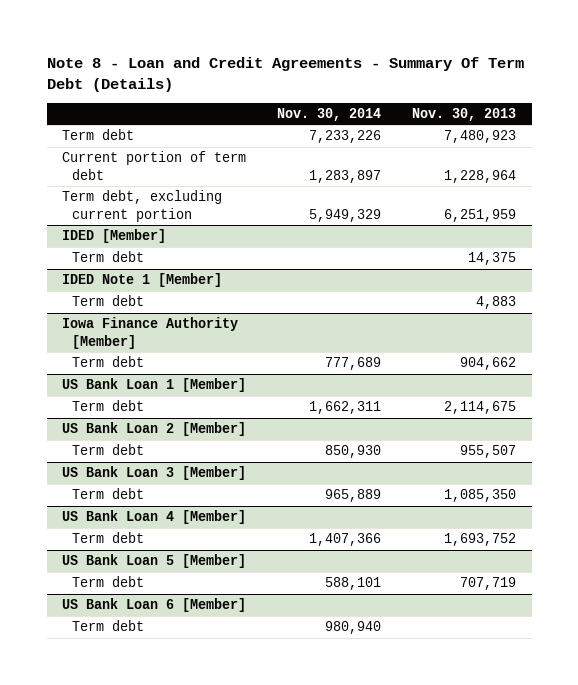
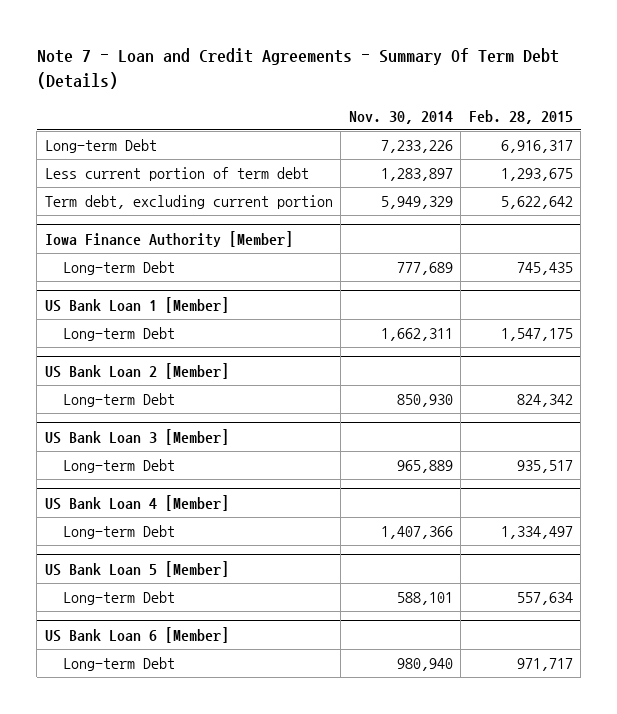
- Note 8 - Loan and Credit Agreements - Summary Of Term Debt (Details)
+ Note 7 - Loan and Credit Agreements - Summary Of Term Debt (Details)
- | Nov. 30, 2014 | Nov. 30, 2013
+ | Nov. 30, 2014 | Feb. 28, 2015
- Term debt | 7,233,226 | 7,480,923
- Current portion of term debt | 1,283,897 | 1,228,964
+ Long-term Debt | 7,233,226 | 6,916,317
+ Less current portion of term debt | 1,283,897 | 1,293,675
- IDED [Member]
- Term debt | | 14,375
- IDED Note 1 [Member]
- Term debt | | 4,883
@ Iowa Finance Authority [Member]
- Term debt | 777,689 | 904,662
+ Long-term Debt | 777,689 | 745,435
@ US Bank Loan 1 [Member]
- Term debt | 1,662,311 | 2,114,675
+ Long-term Debt | 1,662,311 | 1,547,175
@ US Bank Loan 2 [Member]
- Term debt | 850,930 | 955,507
+ Long-term Debt | 850,930 | 824,342
@ US Bank Loan 3 [Member]
- Term debt | 965,889 | 1,085,350
+ Long-term Debt | 965,889 | 935,517
@ US Bank Loan 4 [Member]
- Term debt | 1,407,366 | 1,693,752
+ Long-term Debt | 1,407,366 | 1,334,497
@ US Bank Loan 5 [Member]
- Term debt | 588,101 | 707,719
+ Long-term Debt | 588,101 | 557,634
@ US Bank Loan 6 [Member]
- Term debt | 980,940 |
+ Long-term Debt | 980,940 | 971,717

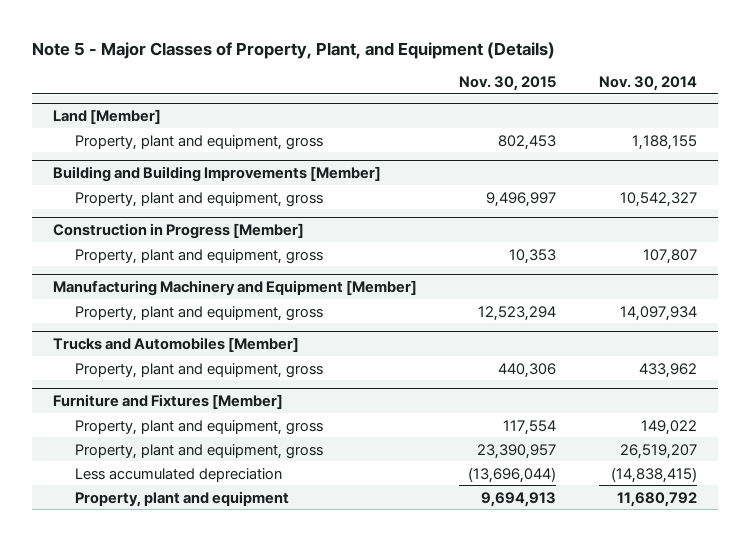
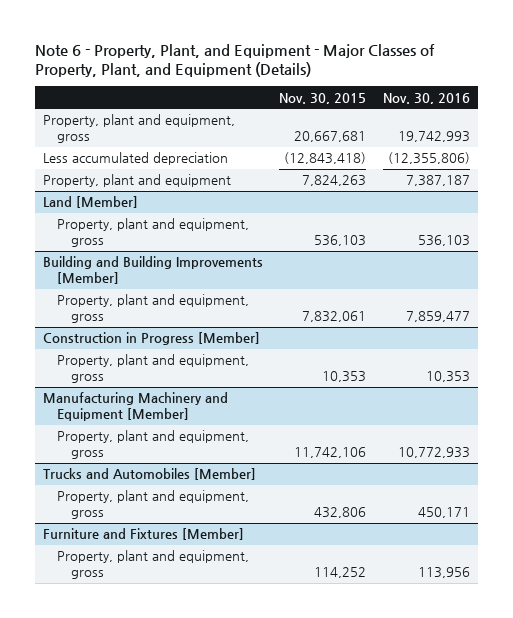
- Note 5 - Major Classes of Property, Plant, and Equipment (Details)
+ Note 6 - Property, Plant, and Equipment - Major Classes of Property, Plant, and Equipment (Details)
- | Nov. 30, 2015 | Nov. 30, 2014
+ | Nov. 30, 2015 | Nov. 30, 2016
+ Property, plant and equipment, gross | 20,667,681 | 19,742,993
+ Less accumulated depreciation | (12,843,418) | (12,355,806)
+ Property, plant and equipment | 7,824,263 | 7,387,187
@ Land [Member]
- Property, plant and equipment, gross | 802,453 | 1,188,155
+ Property, plant and equipment, gross | 536,103 | 536,103
@ Building and Building Improvements [Member]
- Property, plant and equipment, gross | 9,496,997 | 10,542,327
+ Property, plant and equipment, gross | 7,832,061 | 7,859,477
@ Manufacturing Machinery and Equipment [Member]
- Property, plant and equipment, gross | 12,523,294 | 14,097,934
+ Property, plant and equipment, gross | 11,742,106 | 10,772,933
@ Trucks and Automobiles [Member]
- Property, plant and equipment, gross | 440,306 | 433,962
+ Property, plant and equipment, gross | 432,806 | 450,171
@ Furniture and Fixtures [Member]
- Property, plant and equipment, gross | 117,554 | 149,022
- Property, plant and equipment, gross | 23,390,957 | 26,519,207
- Less accumulated depreciation | (13,696,044) | (14,838,415)
- Property, plant and equipment | 9,694,913 | 11,680,792
+ Property, plant and equipment, gross | 114,252 | 113,956

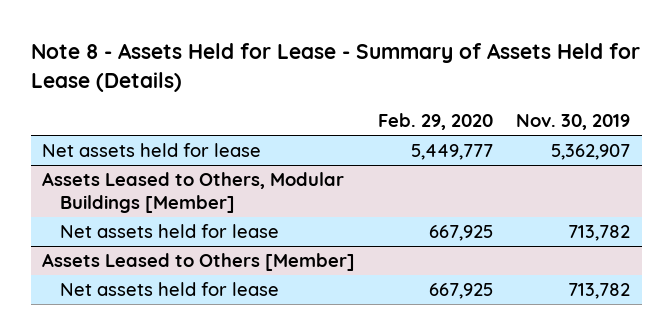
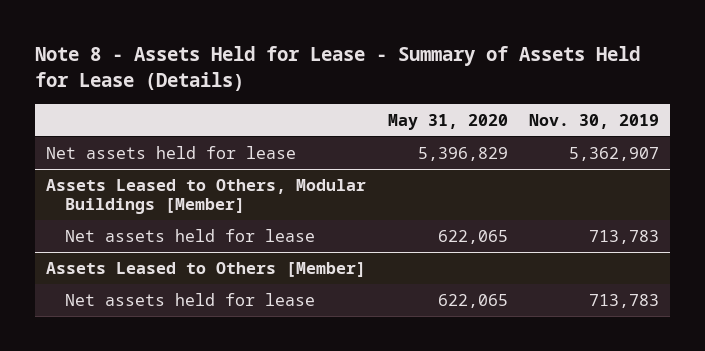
- | Feb. 29, 2020 | Nov. 30, 2019
+ | May 31, 2020 | Nov. 30, 2019
@ Assets Leased to Others, Modular Buildings [Member]
- Net assets held for lease | 667,925 | 713,782
+ Net assets held for lease | 622,065 | 713,783
@ Assets Leased to Others [Member]
- Net assets held for lease | 667,925 | 713,782
+ Net assets held for lease | 622,065 | 713,783

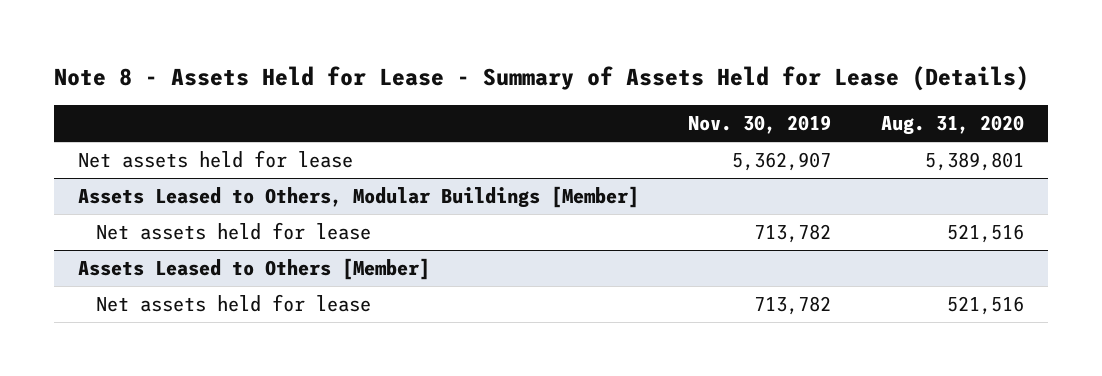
- | May 31, 2020 | Nov. 30, 2019
+ | Nov. 30, 2019 | Aug. 31, 2020
@ Assets Leased to Others, Modular Buildings [Member]
- Net assets held for lease | 622,065 | 713,783
+ Net assets held for lease | 713,782 | 521,516
@ Assets Leased to Others [Member]
- Net assets held for lease | 622,065 | 713,783
+ Net assets held for lease | 713,782 | 521,516

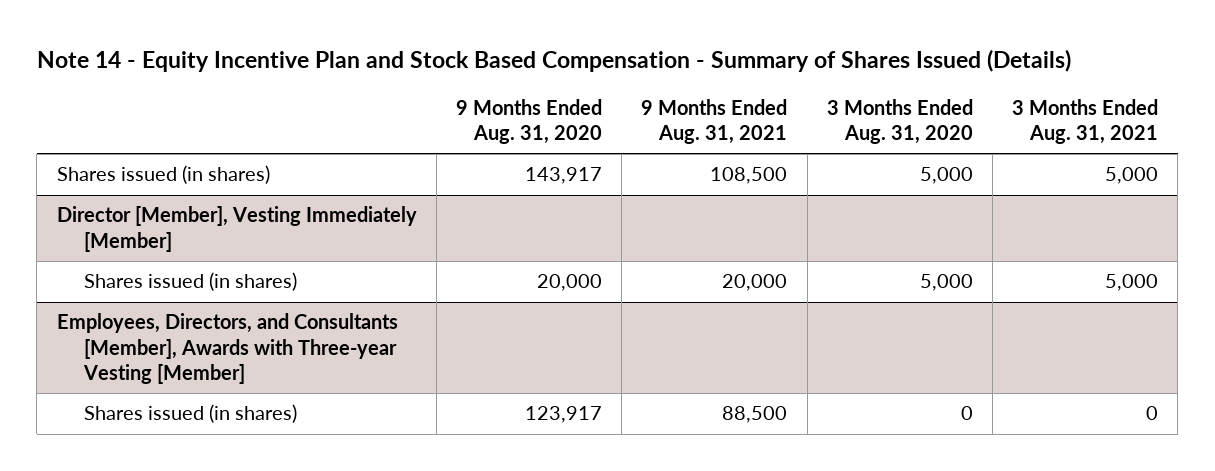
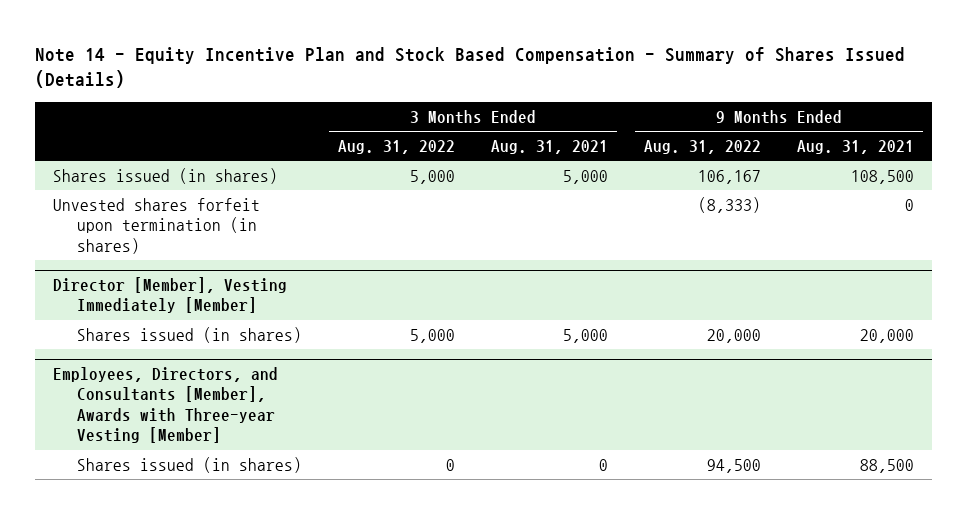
- | 9 Months Ended Aug. 31, 2020 | 9 Months Ended Aug. 31, 2021 | 3 Months Ended Aug. 31, 2020 | 3 Months Ended Aug. 31, 2021
+ | 3 Months Ended Aug. 31, 2022 | 3 Months Ended Aug. 31, 2021 | 9 Months Ended Aug. 31, 2022 | 9 Months Ended Aug. 31, 2021
+ Unvested shares forfeit upon termination (in shares) | | | (8,333) | 0

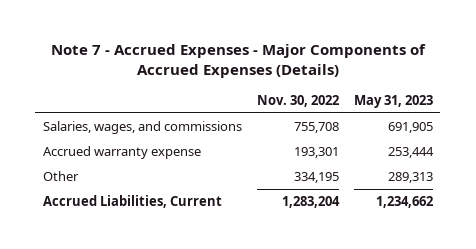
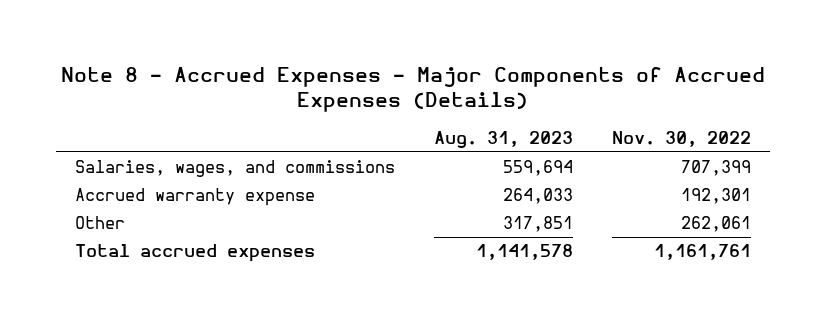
- Note 7 - Accrued Expenses - Major Components of Accrued Expenses (Details)
+ Note 8 - Accrued Expenses - Major Components of Accrued Expenses (Details)
- | Nov. 30, 2022 | May 31, 2023
+ | Aug. 31, 2023 | Nov. 30, 2022
- Salaries, wages, and commissions | 755,708 | 691,905
- Accrued warranty expense | 193,301 | 253,444
- Other | 334,195 | 289,313
- Accrued Liabilities, Current | 1,283,204 | 1,234,662
+ Salaries, wages, and commissions | 559,694 | 707,399
+ Accrued warranty expense | 264,033 | 192,301
+ Other | 317,851 | 262,061
+ Total accrued expenses | 1,141,578 | 1,161,761

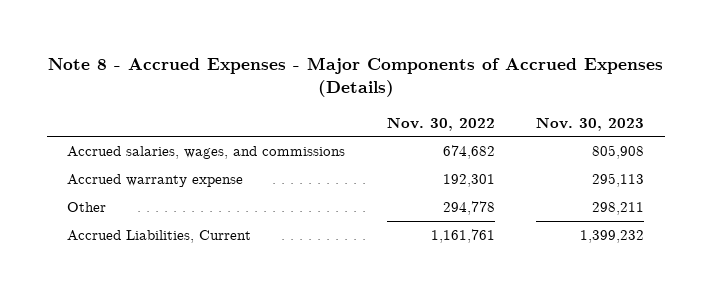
- | Aug. 31, 2023 | Nov. 30, 2022
+ | Nov. 30, 2022 | Nov. 30, 2023
- Salaries, wages, and commissions | 559,694 | 707,399
+ Accrued salaries, wages, and commissions | 674,682 | 805,908
- Other | 317,851 | 262,061
- Total accrued expenses | 1,141,578 | 1,161,761
+ Other | 294,778 | 298,211
+ Accrued Liabilities, Current | 1,161,761 | 1,399,232

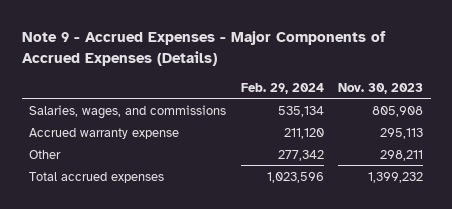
- Note 8 - Accrued Expenses - Major Components of Accrued Expenses (Details)
+ Note 9 - Accrued Expenses - Major Components of Accrued Expenses (Details)
- | Nov. 30, 2022 | Nov. 30, 2023
+ | Feb. 29, 2024 | Nov. 30, 2023
- Accrued salaries, wages, and commissions | 674,682 | 805,908
+ Salaries, wages, and commissions | 535,134 | 805,908
- Accrued Liabilities, Current | 1,161,761 | 1,399,232
+ Total accrued expenses | 1,023,596 | 1,399,232

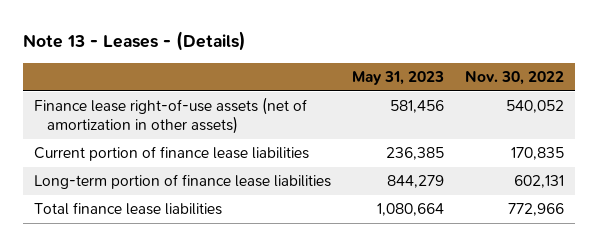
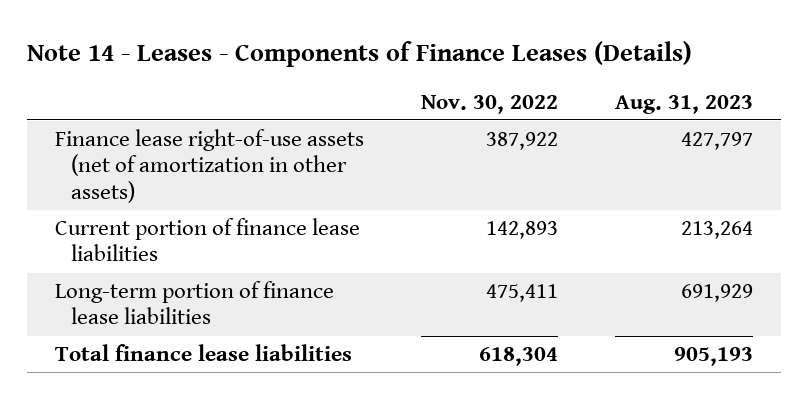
- Note 13 - Leases - (Details)
+ Note 14 - Leases - Components of Finance Leases (Details)
- | May 31, 2023 | Nov. 30, 2022
+ | Nov. 30, 2022 | Aug. 31, 2023
- Finance lease right-of-use assets (net of amortization in other assets) | 581,456 | 540,052
- Current portion of finance lease liabilities | 236,385 | 170,835
- Long-term portion of finance lease liabilities | 844,279 | 602,131
- Total finance lease liabilities | 1,080,664 | 772,966
+ Finance lease right-of-use assets (net of amortization in other assets) | 387,922 | 427,797
+ Current portion of finance lease liabilities | 142,893 | 213,264
+ Long-term portion of finance lease liabilities | 475,411 | 691,929
+ Total finance lease liabilities | 618,304 | 905,193

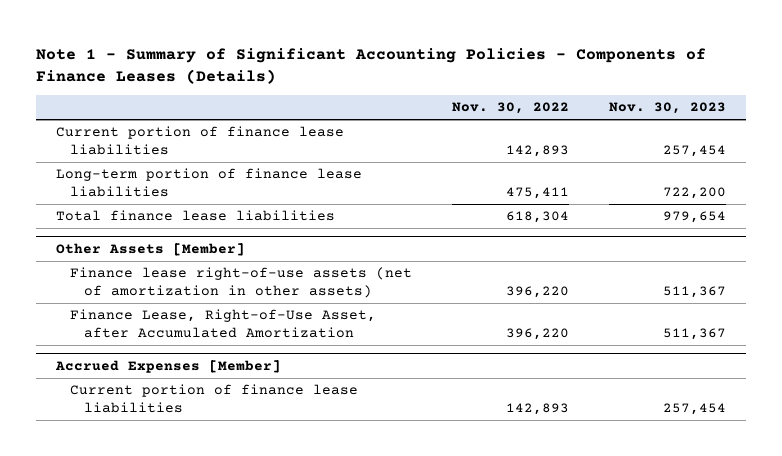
- Note 14 - Leases - Components of Finance Leases (Details)
+ Note 1 - Summary of Significant Accounting Policies - Components of Finance Leases (Details)
- | Nov. 30, 2022 | Aug. 31, 2023
+ | Nov. 30, 2022 | Nov. 30, 2023
- Finance lease right-of-use assets (net of amortization in other assets) | 387,922 | 427,797
+ Other Assets [Member]
+ Finance lease right-of-use assets (net of amortization in other assets) | 396,220 | 511,367
+ Finance Lease, Right-of-Use Asset, after Accumulated Amortization | 396,220 | 511,367
+ Accrued Expenses [Member]
+ Current portion of finance lease liabilities | 142,893 | 257,454

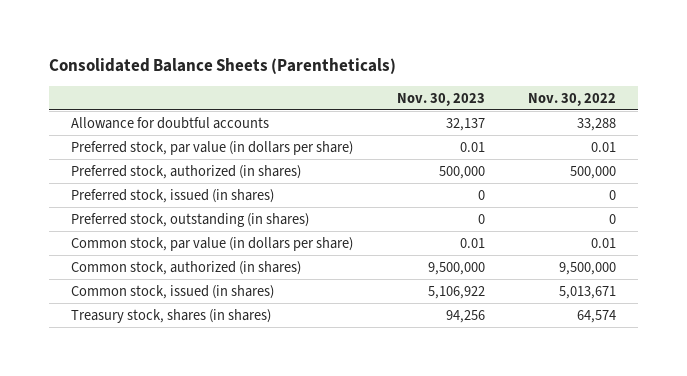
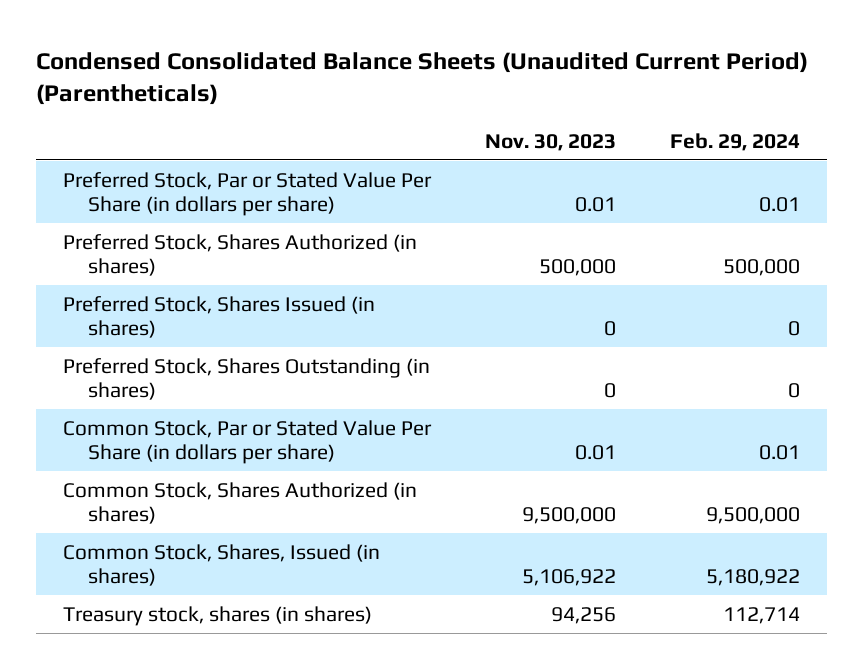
- Consolidated Balance Sheets (Parentheticals)
+ Condensed Consolidated Balance Sheets (Unaudited Current Period) (Parentheticals)
- | Nov. 30, 2023 | Nov. 30, 2022
+ | Nov. 30, 2023 | Feb. 29, 2024
- Allowance for doubtful accounts | 32,137 | 33,288
- Preferred stock, par value (in dollars per share) | 0.01 | 0.01
- Preferred stock, authorized (in shares) | 500,000 | 500,000
- Preferred stock, issued (in shares) | 0 | 0
- Preferred stock, outstanding (in shares) | 0 | 0
- Common stock, par value (in dollars per share) | 0.01 | 0.01
- Common stock, authorized (in shares) | 9,500,000 | 9,500,000
- Common stock, issued (in shares) | 5,106,922 | 5,013,671
+ Preferred Stock, Par or Stated Value Per Share (in dollars per share) | 0.01 | 0.01
+ Preferred Stock, Shares Authorized (in shares) | 500,000 | 500,000
+ Preferred Stock, Shares Issued (in shares) | 0 | 0
+ Preferred Stock, Shares Outstanding (in shares) | 0 | 0
+ Common Stock, Par or Stated Value Per Share (in dollars per share) | 0.01 | 0.01
+ Common Stock, Shares Authorized (in shares) | 9,500,000 | 9,500,000
+ Common Stock, Shares, Issued (in shares) | 5,106,922 | 5,180,922

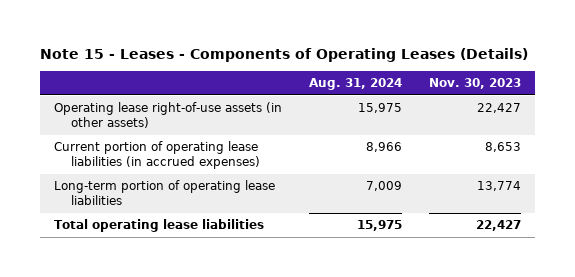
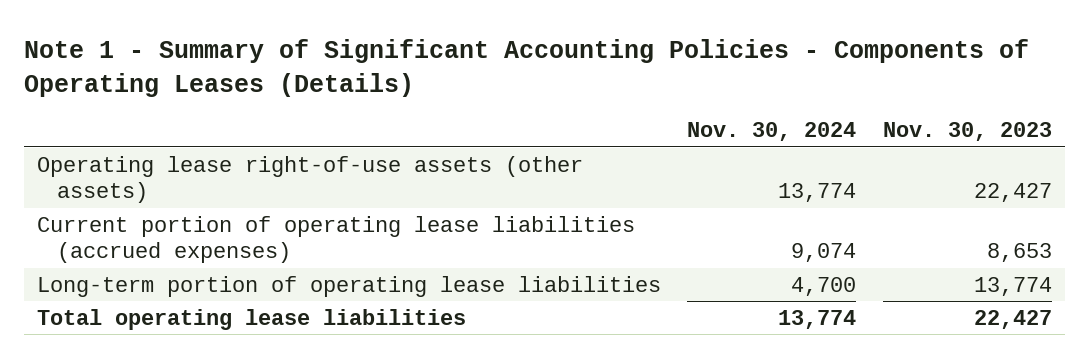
- Note 15 - Leases - Components of Operating Leases (Details)
+ Note 1 - Summary of Significant Accounting Policies - Components of Operating Leases (Details)
- | Aug. 31, 2024 | Nov. 30, 2023
+ | Nov. 30, 2024 | Nov. 30, 2023
- Operating lease right-of-use assets (in other assets) | 15,975 | 22,427
- Current portion of operating lease liabilities (in accrued expenses) | 8,966 | 8,653
+ Operating lease right-of-use assets (other assets) | 13,774 | 22,427
+ Current portion of operating lease liabilities (accrued expenses) | 9,074 | 8,653

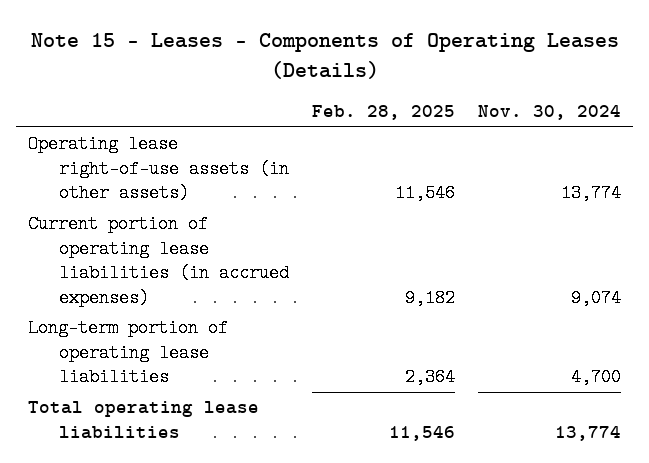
- Note 1 - Summary of Significant Accounting Policies - Components of Operating Leases (Details)
+ Note 15 - Leases - Components of Operating Leases (Details)
- | Nov. 30, 2024 | Nov. 30, 2023
+ | Feb. 28, 2025 | Nov. 30, 2024
- Operating lease right-of-use assets (other assets) | 13,774 | 22,427
- Current portion of operating lease liabilities (accrued expenses) | 9,074 | 8,653
+ Operating lease right-of-use assets (in other assets) | 11,546 | 13,774
+ Current portion of operating lease liabilities (in accrued expenses) | 9,182 | 9,074

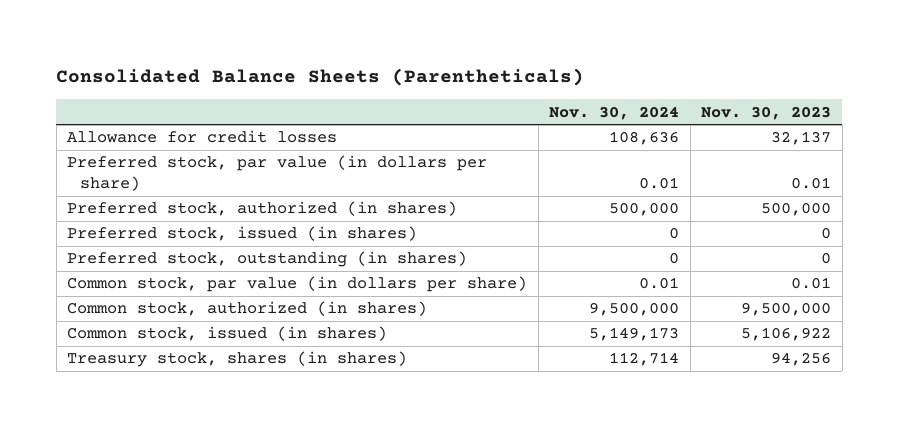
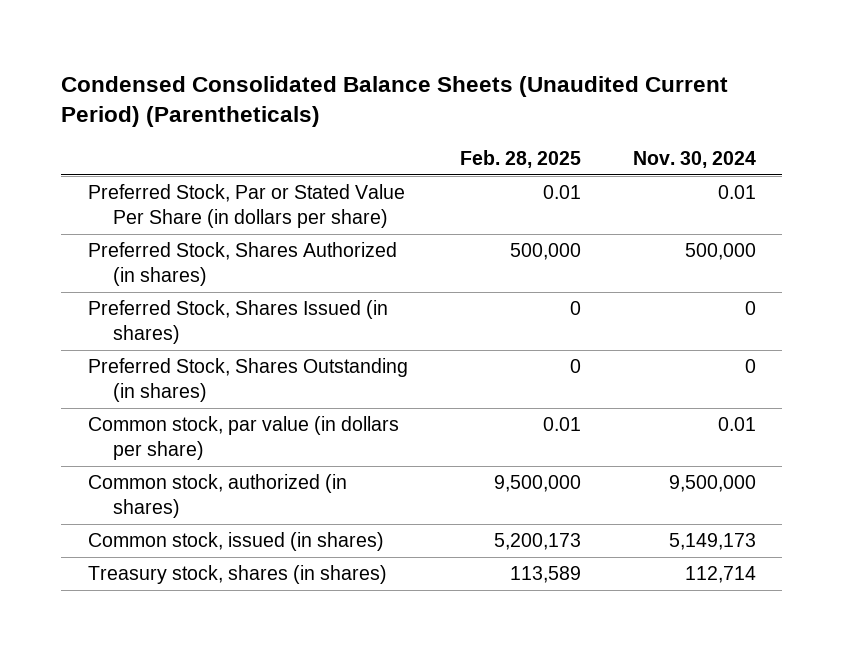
- Consolidated Balance Sheets (Parentheticals)
+ Condensed Consolidated Balance Sheets (Unaudited Current Period) (Parentheticals)
- | Nov. 30, 2024 | Nov. 30, 2023
+ | Feb. 28, 2025 | Nov. 30, 2024
- Allowance for credit losses | 108,636 | 32,137
- Preferred stock, par value (in dollars per share) | 0.01 | 0.01
- Preferred stock, authorized (in shares) | 500,000 | 500,000
- Preferred stock, issued (in shares) | 0 | 0
- Preferred stock, outstanding (in shares) | 0 | 0
+ Preferred Stock, Par or Stated Value Per Share (in dollars per share) | 0.01 | 0.01
+ Preferred Stock, Shares Authorized (in shares) | 500,000 | 500,000
+ Preferred Stock, Shares Issued (in shares) | 0 | 0
+ Preferred Stock, Shares Outstanding (in shares) | 0 | 0

